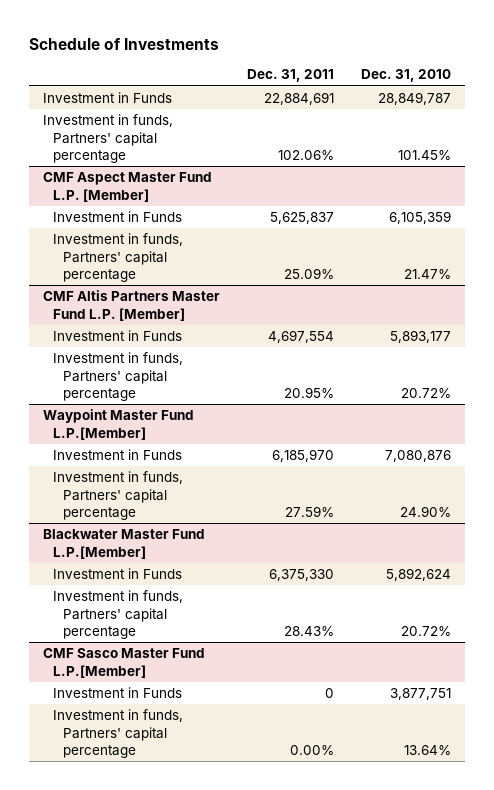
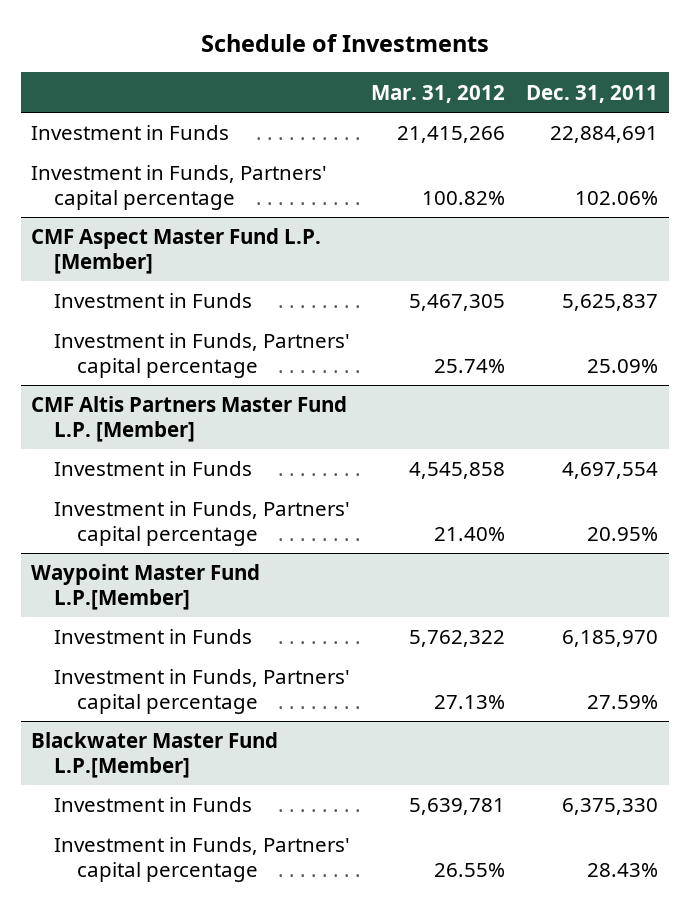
- | Dec. 31, 2011 | Dec. 31, 2010
+ | Mar. 31, 2012 | Dec. 31, 2011
- Investment in funds, Partners' capital percentage | 102.06% | 101.45%
+ Investment in Funds, Partners' capital percentage | 100.82% | 102.06%
@ CMF Aspect Master Fund L.P. [Member]
- Investment in funds, Partners' capital percentage | 25.09% | 21.47%
+ Investment in Funds, Partners' capital percentage | 25.74% | 25.09%
@ CMF Altis Partners Master Fund L.P. [Member]
- Investment in funds, Partners' capital percentage | 20.95% | 20.72%
+ Investment in Funds, Partners' capital percentage | 21.40% | 20.95%
@ Waypoint Master Fund L.P.[Member]
- Investment in funds, Partners' capital percentage | 27.59% | 24.90%
+ Investment in Funds, Partners' capital percentage | 27.13% | 27.59%
@ Blackwater Master Fund L.P.[Member]
- Investment in funds, Partners' capital percentage | 28.43% | 20.72%
- CMF Sasco Master Fund L.P.[Member]
- Investment in Funds | 0 | 3,877,751
- Investment in funds, Partners' capital percentage | 0.00% | 13.64%
@ Blackwater Master Fund L.P.[Member]
+ Investment in Funds, Partners' capital percentage | 26.55% | 28.43%

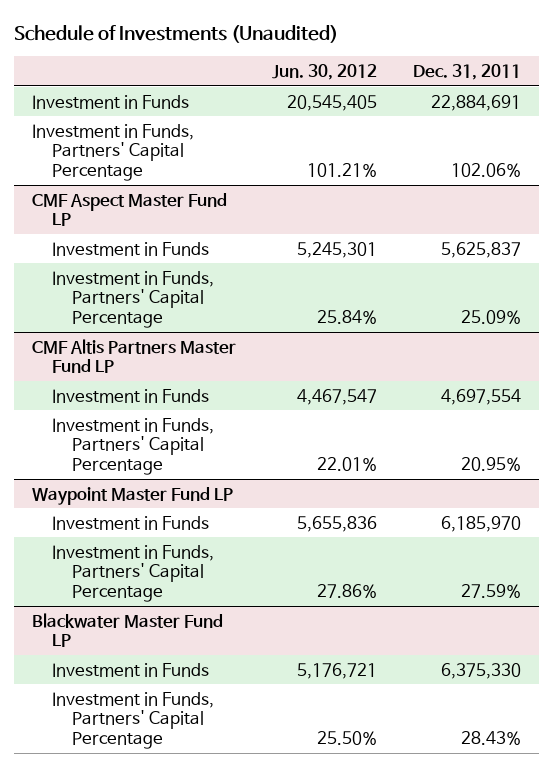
- Schedule of Investments
+ Schedule of Investments (Unaudited)
- | Mar. 31, 2012 | Dec. 31, 2011
+ | Jun. 30, 2012 | Dec. 31, 2011
- Investment in Funds, Partners' capital percentage | 100.82% | 102.06%
- CMF Aspect Master Fund L.P. [Member]
+ Investment in Funds, Partners' Capital Percentage | 101.21% | 102.06%
+ CMF Aspect Master Fund LP
- Investment in Funds, Partners' capital percentage | 25.74% | 25.09%
- CMF Altis Partners Master Fund L.P. [Member]
+ Investment in Funds, Partners' Capital Percentage | 25.84% | 25.09%
+ CMF Altis Partners Master Fund LP
- Investment in Funds, Partners' capital percentage | 21.40% | 20.95%
- Waypoint Master Fund L.P.[Member]
+ Investment in Funds, Partners' Capital Percentage | 22.01% | 20.95%
+ Waypoint Master Fund LP
- Investment in Funds, Partners' capital percentage | 27.13% | 27.59%
- Blackwater Master Fund L.P.[Member]
+ Investment in Funds, Partners' Capital Percentage | 27.86% | 27.59%
+ Blackwater Master Fund LP
- Investment in Funds, Partners' capital percentage | 26.55% | 28.43%
+ Investment in Funds, Partners' Capital Percentage | 25.50% | 28.43%

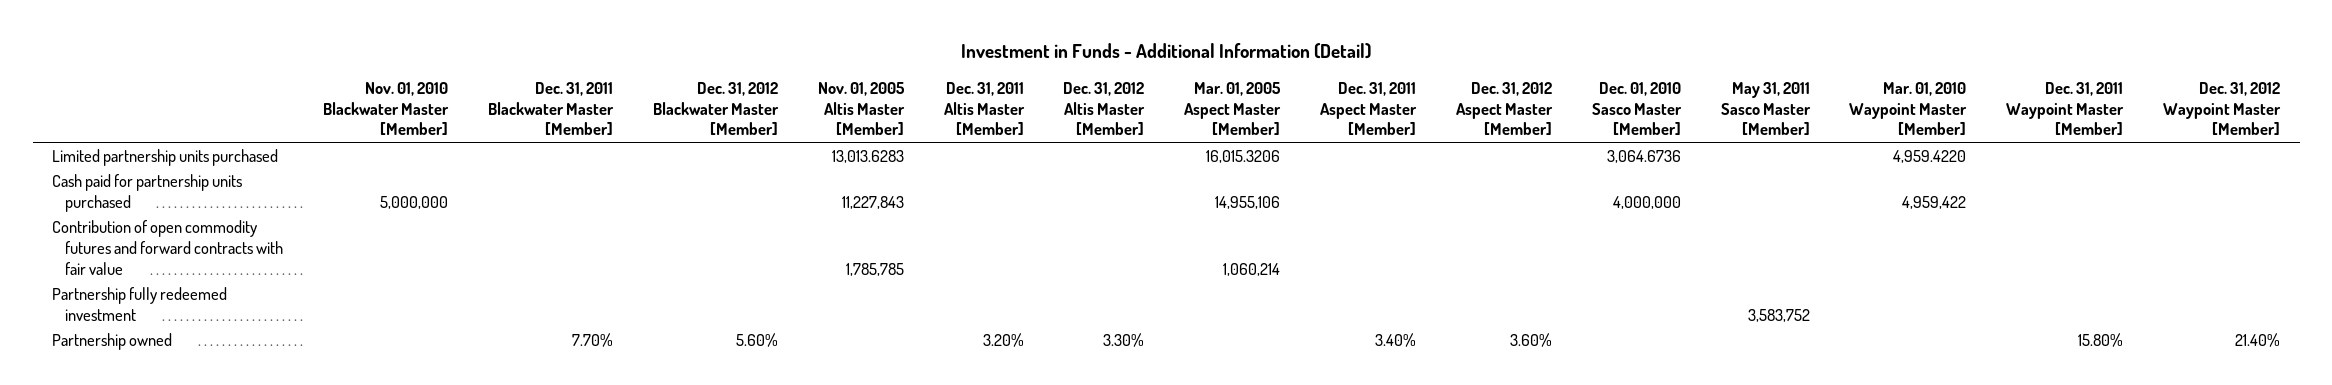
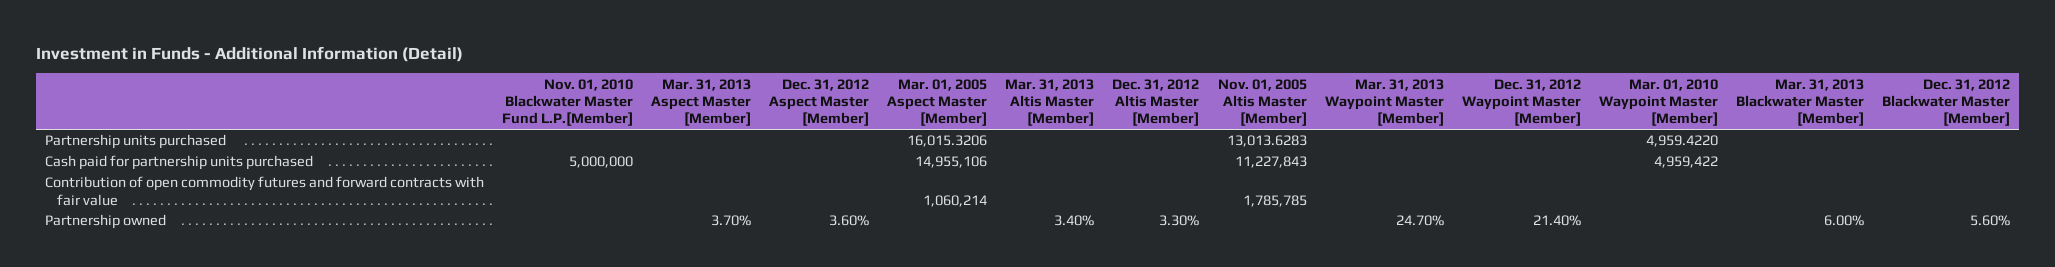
- | Nov. 01, 2010 Blackwater Master [Member] | Dec. 31, 2011 Blackwater Master [Member] | Dec. 31, 2012 Blackwater Master [Member] | Nov. 01, 2005 Altis Master [Member] | Dec. 31, 2011 Altis Master [Member] | Dec. 31, 2012 Altis Master [Member] | Mar. 01, 2005 Aspect Master [Member] | Dec. 31, 2011 Aspect Master [Member] | Dec. 31, 2012 Aspect Master [Member] | Dec. 01, 2010 Sasco Master [Member] | May 31, 2011 Sasco Master [Member] | Mar. 01, 2010 Waypoint Master [Member] | Dec. 31, 2011 Waypoint Master [Member] | Dec. 31, 2012 Waypoint Master [Member]
+ | Nov. 01, 2010 Blackwater Master Fund L.P.[Member] | Mar. 31, 2013 Aspect Master [Member] | Dec. 31, 2012 Aspect Master [Member] | Mar. 01, 2005 Aspect Master [Member] | Mar. 31, 2013 Altis Master [Member] | Dec. 31, 2012 Altis Master [Member] | Nov. 01, 2005 Altis Master [Member] | Mar. 31, 2013 Waypoint Master [Member] | Dec. 31, 2012 Waypoint Master [Member] | Mar. 01, 2010 Waypoint Master [Member] | Mar. 31, 2013 Blackwater Master [Member] | Dec. 31, 2012 Blackwater Master [Member]
- Limited partnership units purchased | | | | 13,013.6283 | | | 16,015.3206 | | | 3,064.6736 | | 4,959.4220 | |
+ Partnership units purchased | | | | 16,015.3206 | | | 13,013.6283 | | | 4,959.4220 | |
- Partnership fully redeemed investment | | | | | | | | | | | 3,583,752 | | |

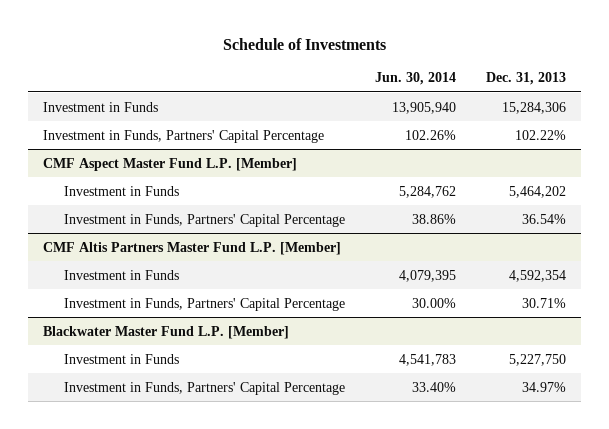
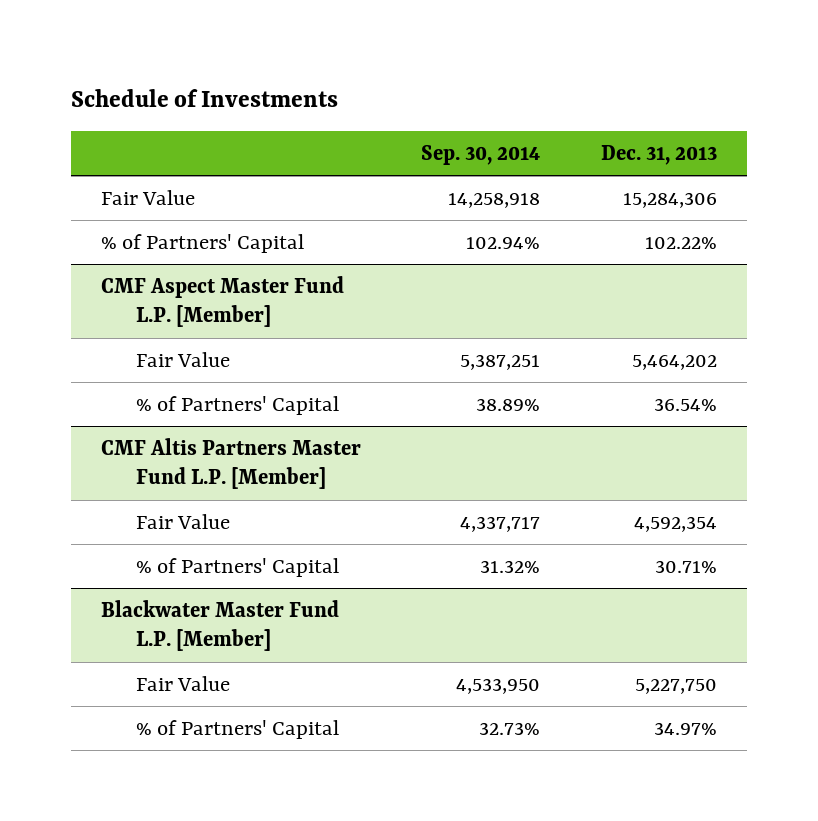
- | Jun. 30, 2014 | Dec. 31, 2013
+ | Sep. 30, 2014 | Dec. 31, 2013
- Investment in Funds | 13,905,940 | 15,284,306
- Investment in Funds, Partners' Capital Percentage | 102.26% | 102.22%
+ Fair Value | 14,258,918 | 15,284,306
+ % of Partners' Capital | 102.94% | 102.22%
@ CMF Aspect Master Fund L.P. [Member]
- Investment in Funds | 5,284,762 | 5,464,202
- Investment in Funds, Partners' Capital Percentage | 38.86% | 36.54%
+ Fair Value | 5,387,251 | 5,464,202
+ % of Partners' Capital | 38.89% | 36.54%
@ CMF Altis Partners Master Fund L.P. [Member]
- Investment in Funds | 4,079,395 | 4,592,354
- Investment in Funds, Partners' Capital Percentage | 30.00% | 30.71%
+ Fair Value | 4,337,717 | 4,592,354
+ % of Partners' Capital | 31.32% | 30.71%
@ Blackwater Master Fund L.P. [Member]
- Investment in Funds | 4,541,783 | 5,227,750
- Investment in Funds, Partners' Capital Percentage | 33.40% | 34.97%
+ Fair Value | 4,533,950 | 5,227,750
+ % of Partners' Capital | 32.73% | 34.97%

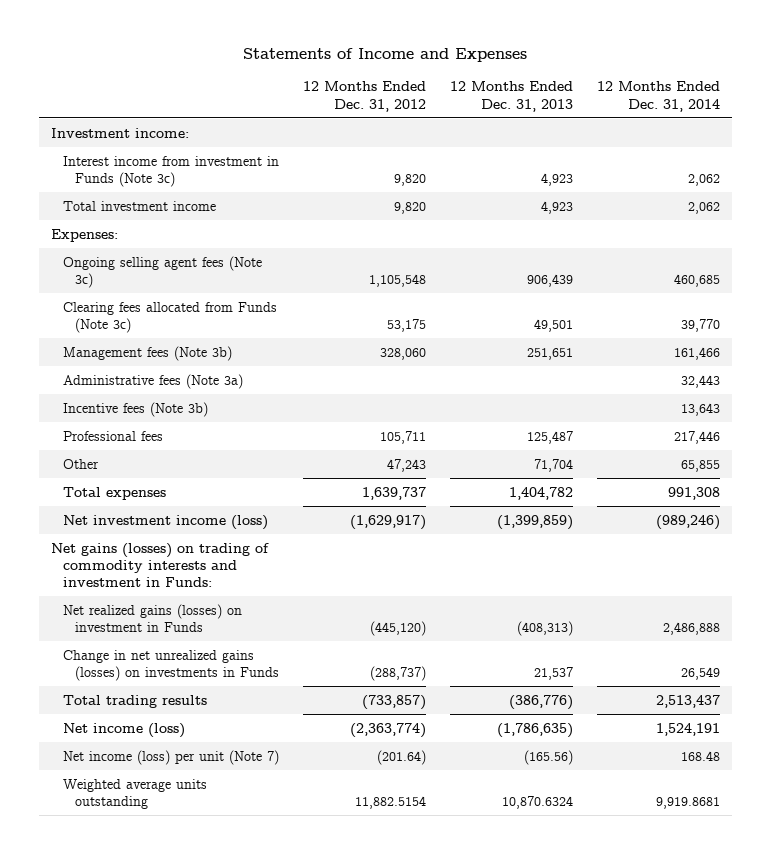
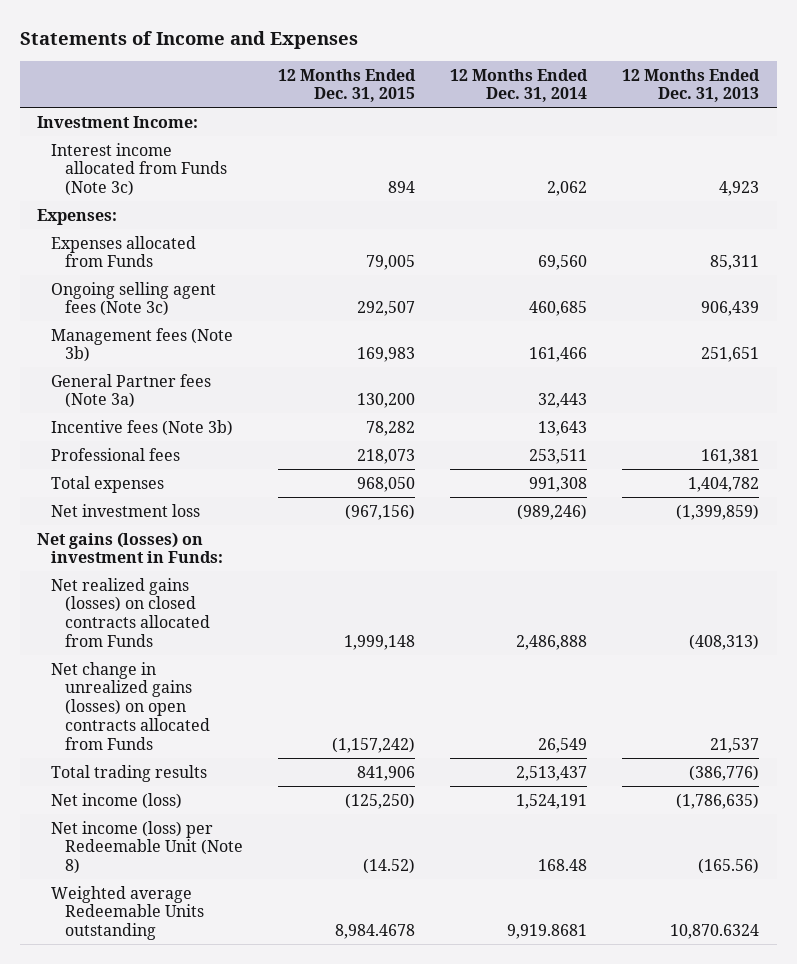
- | 12 Months Ended Dec. 31, 2012 | 12 Months Ended Dec. 31, 2013 | 12 Months Ended Dec. 31, 2014
+ | 12 Months Ended Dec. 31, 2015 | 12 Months Ended Dec. 31, 2014 | 12 Months Ended Dec. 31, 2013
- Investment income:
- Interest income from investment in Funds (Note 3c) | 9,820 | 4,923 | 2,062
- Total investment income | 9,820 | 4,923 | 2,062
+ Investment Income:
+ Interest income allocated from Funds (Note 3c) | 894 | 2,062 | 4,923
+ Expenses allocated from Funds | 79,005 | 69,560 | 85,311
- Clearing fees allocated from Funds (Note 3c) | 53,175 | 49,501 | 39,770
- Administrative fees (Note 3a) | | | 32,443
+ General Partner fees (Note 3a) | 130,200 | 32,443 |
- Professional fees | 105,711 | 125,487 | 217,446
- Other | 47,243 | 71,704 | 65,855
+ Professional fees | 218,073 | 253,511 | 161,381
- Net investment income (loss) | (1,629,917) | (1,399,859) | (989,246)
- Net gains (losses) on trading of commodity interests and investment in Funds:
- Net realized gains (losses) on investment in Funds | (445,120) | (408,313) | 2,486,888
- Change in net unrealized gains (losses) on investments in Funds | (288,737) | 21,537 | 26,549
+ Net investment loss | (967,156) | (989,246) | (1,399,859)
+ Net gains (losses) on investment in Funds:
+ Net realized gains (losses) on closed contracts allocated from Funds | 1,999,148 | 2,486,888 | (408,313)
+ Net change in unrealized gains (losses) on open contracts allocated from Funds | (1,157,242) | 26,549 | 21,537
- Net income (loss) per unit (Note 7) | (201.64) | (165.56) | 168.48
- Weighted average units outstanding | 11,882.5154 | 10,870.6324 | 9,919.8681
+ Net income (loss) per Redeemable Unit (Note 8) | (14.52) | 168.48 | (165.56)
+ Weighted average Redeemable Units outstanding | 8,984.4678 | 9,919.8681 | 10,870.6324

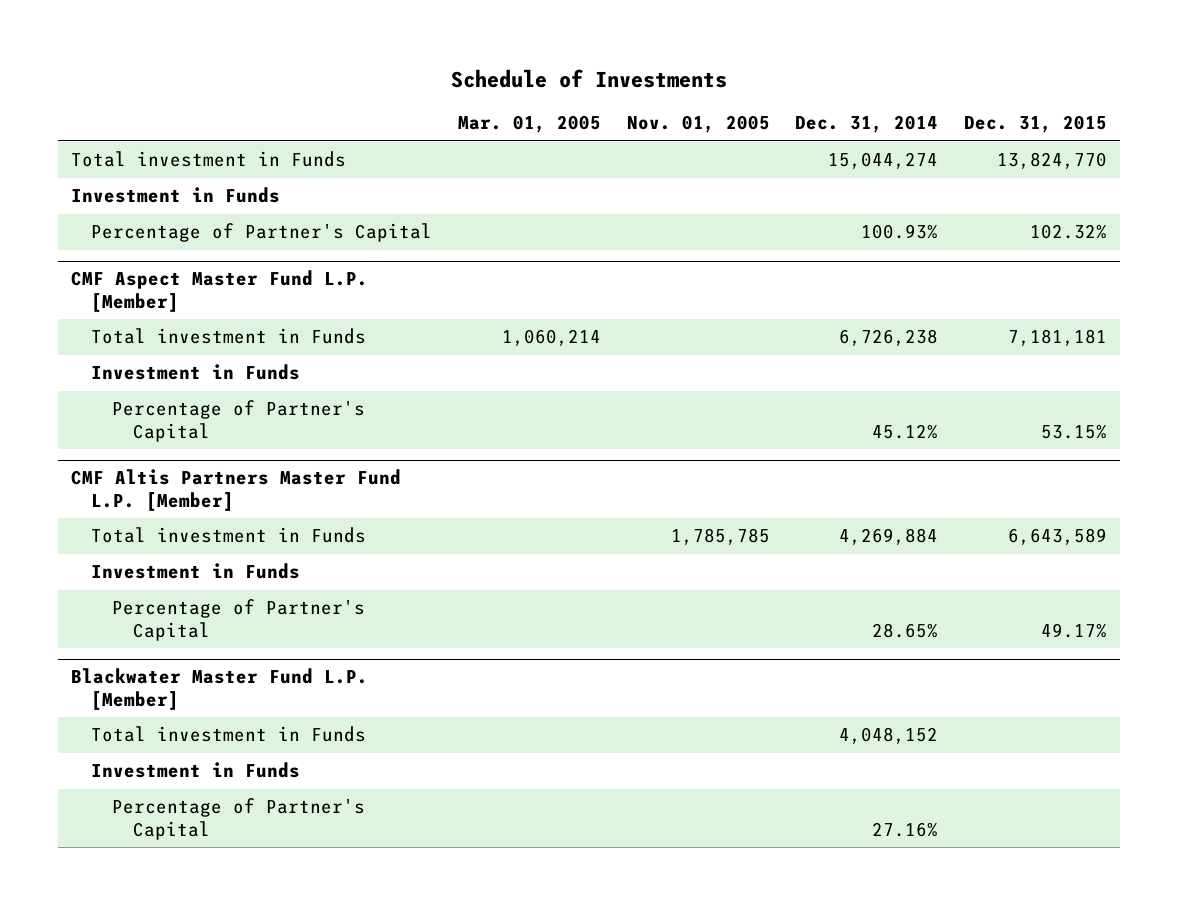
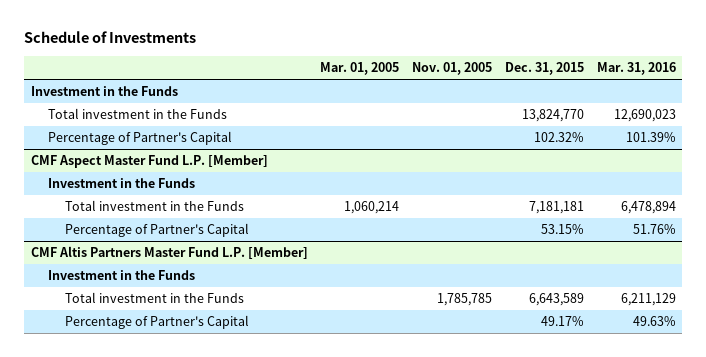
- | Mar. 01, 2005 | Nov. 01, 2005 | Dec. 31, 2014 | Dec. 31, 2015
+ | Mar. 01, 2005 | Nov. 01, 2005 | Dec. 31, 2015 | Mar. 31, 2016
- Total investment in Funds | | | 15,044,274 | 13,824,770
- Investment in Funds
+ Investment in the Funds
+ Total investment in the Funds | | | 13,824,770 | 12,690,023
@ CMF Aspect Master Fund L.P. [Member]
- Total investment in Funds | 1,060,214 | | 6,726,238 | 7,181,181
- Investment in Funds
+ Investment in the Funds
+ Total investment in the Funds | 1,060,214 | | 7,181,181 | 6,478,894
@ CMF Altis Partners Master Fund L.P. [Member]
- Total investment in Funds | | 1,785,785 | 4,269,884 | 6,643,589
- Investment in Funds
+ Investment in the Funds
+ Total investment in the Funds | | 1,785,785 | 6,643,589 | 6,211,129
- Blackwater Master Fund L.P. [Member]
- Total investment in Funds | | | 4,048,152 |
- Investment in Funds
- Percentage of Partner's Capital | | | 27.16% |

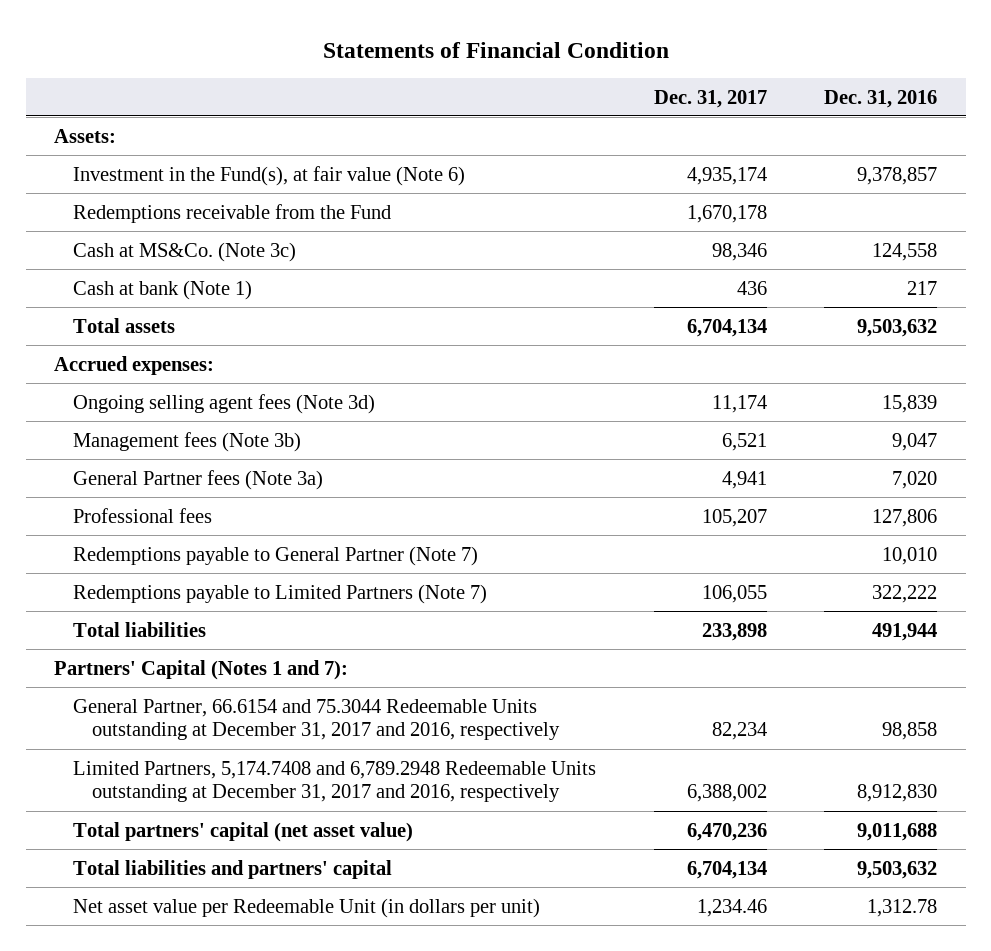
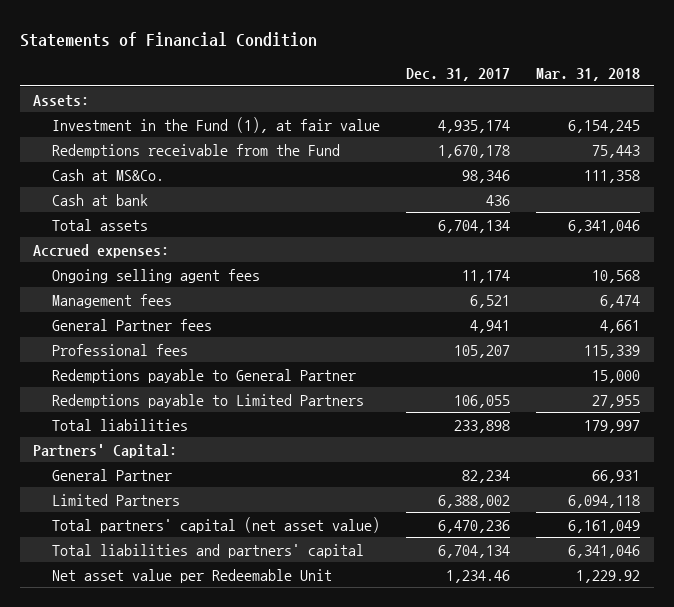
- | Dec. 31, 2017 | Dec. 31, 2016
+ | Dec. 31, 2017 | Mar. 31, 2018
- Investment in the Fund(s), at fair value (Note 6) | 4,935,174 | 9,378,857
+ Investment in the Fund (1), at fair value | 4,935,174 | 6,154,245
- Cash at MS&Co. (Note 3c) | 98,346 | 124,558
- Cash at bank (Note 1) | 436 | 217
+ Cash at MS&Co. | 98,346 | 111,358
+ Cash at bank | 436 |
- Ongoing selling agent fees (Note 3d) | 11,174 | 15,839
- Management fees (Note 3b) | 6,521 | 9,047
- General Partner fees (Note 3a) | 4,941 | 7,020
+ Ongoing selling agent fees | 11,174 | 10,568
+ Management fees | 6,521 | 6,474
+ General Partner fees | 4,941 | 4,661
- Redemptions payable to General Partner (Note 7) | | 10,010
- Redemptions payable to Limited Partners (Note 7) | 106,055 | 322,222
+ Redemptions payable to General Partner | | 15,000
+ Redemptions payable to Limited Partners | 106,055 | 27,955
- Partners' Capital (Notes 1 and 7):
- General Partner, 66.6154 and 75.3044 Redeemable Units outstanding at December 31, 2017 and 2016, respectively | 82,234 | 98,858
- Limited Partners, 5,174.7408 and 6,789.2948 Redeemable Units outstanding at December 31, 2017 and 2016, respectively | 6,388,002 | 8,912,830
+ Partners' Capital:
+ General Partner | 82,234 | 66,931
+ Limited Partners | 6,388,002 | 6,094,118
- Net asset value per Redeemable Unit (in dollars per unit) | 1,234.46 | 1,312.78
+ Net asset value per Redeemable Unit | 1,234.46 | 1,229.92

